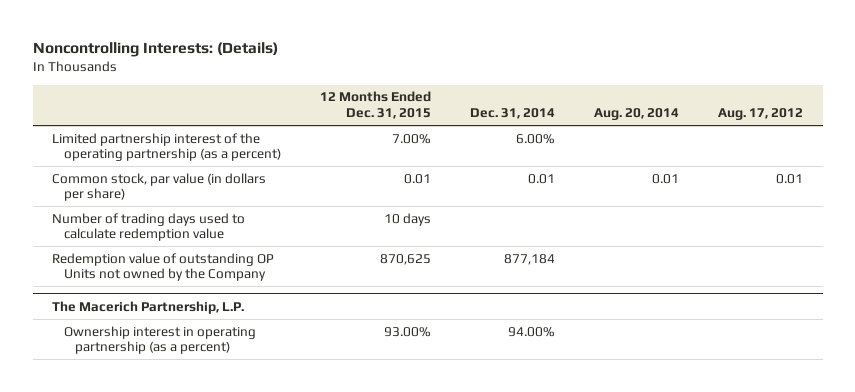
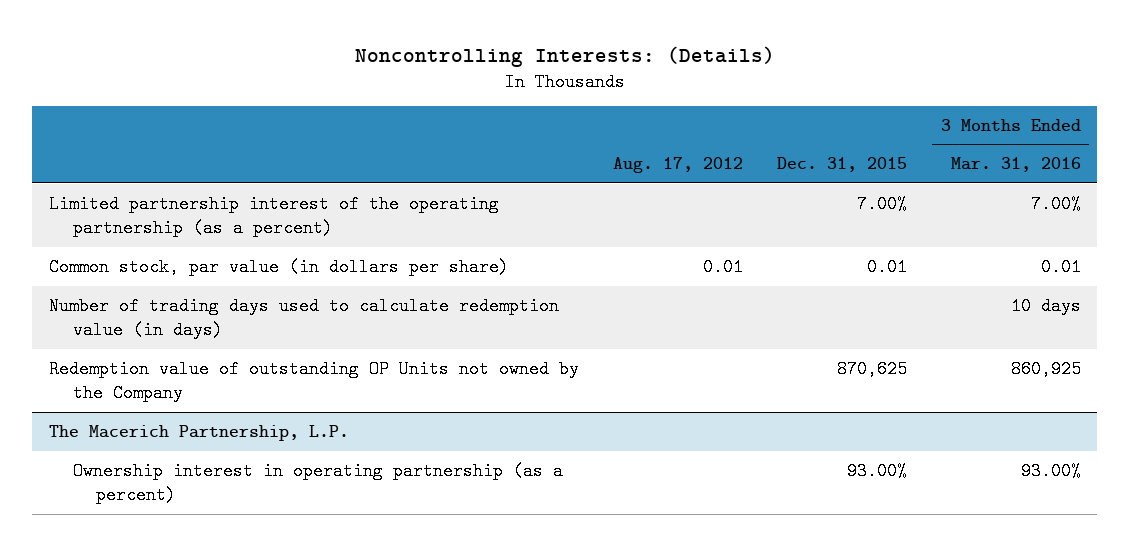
- | 12 Months Ended Dec. 31, 2015 | Dec. 31, 2014 | Aug. 20, 2014 | Aug. 17, 2012
+ | Aug. 17, 2012 | Dec. 31, 2015 | 3 Months Ended Mar. 31, 2016
- Number of trading days used to calculate redemption value | 10 days | | |
+ Number of trading days used to calculate redemption value (in days) | | | 10 days

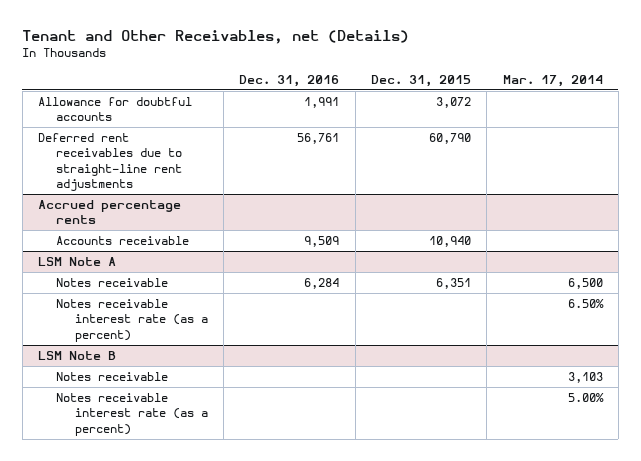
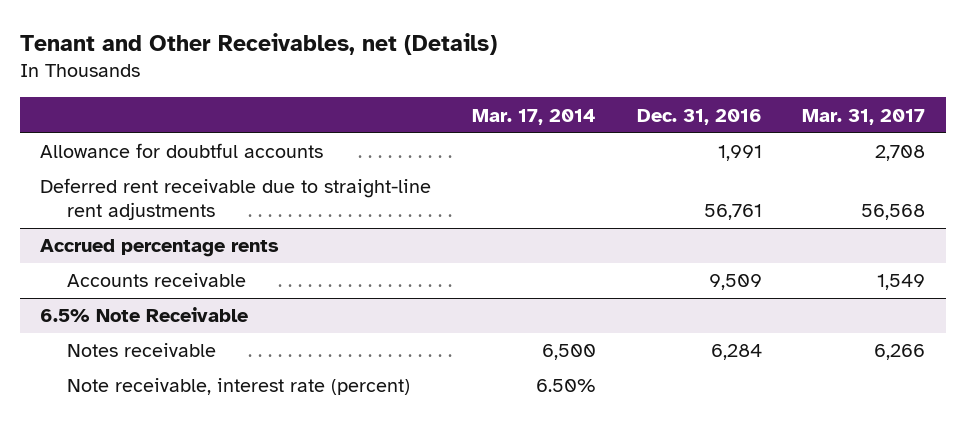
- | Dec. 31, 2016 | Dec. 31, 2015 | Mar. 17, 2014
+ | Mar. 17, 2014 | Dec. 31, 2016 | Mar. 31, 2017
- Deferred rent receivables due to straight-line rent adjustments | 56,761 | 60,790 |
+ Deferred rent receivable due to straight-line rent adjustments | | 56,761 | 56,568
- LSM Note A
+ 6.5% Note Receivable
- Notes receivable interest rate (as a percent) | | | 6.50%
- LSM Note B
- Notes receivable | | | 3,103
- Notes receivable interest rate (as a percent) | | | 5.00%
+ Note receivable, interest rate (percent) | 6.50% | |

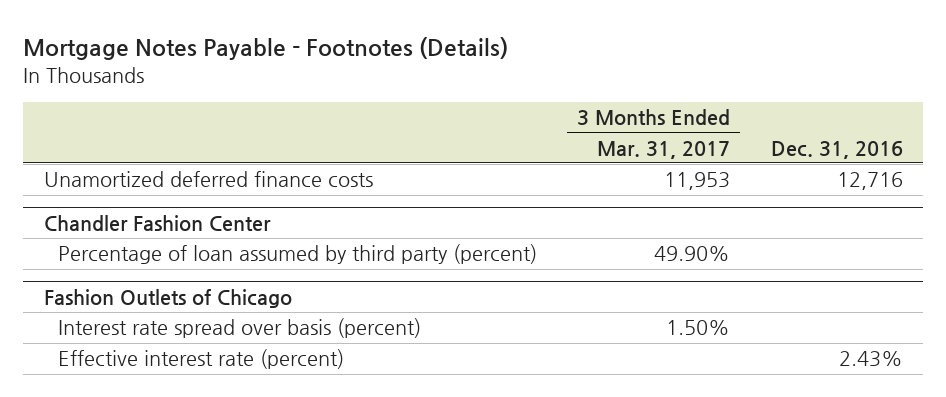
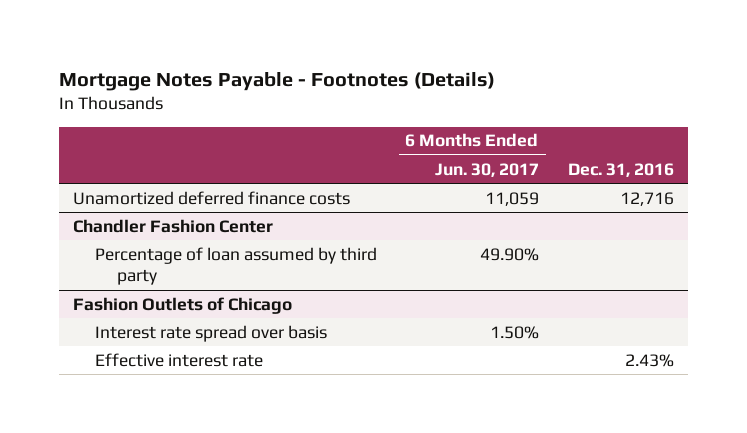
- | 3 Months Ended Mar. 31, 2017 | Dec. 31, 2016
+ | 6 Months Ended Jun. 30, 2017 | Dec. 31, 2016
@ Chandler Fashion Center
- Percentage of loan assumed by third party (percent) | 49.90% |
+ Percentage of loan assumed by third party | 49.90% |
@ Fashion Outlets of Chicago
- Interest rate spread over basis (percent) | 1.50% |
- Effective interest rate (percent) | | 2.43%
+ Interest rate spread over basis | 1.50% |
+ Effective interest rate | | 2.43%

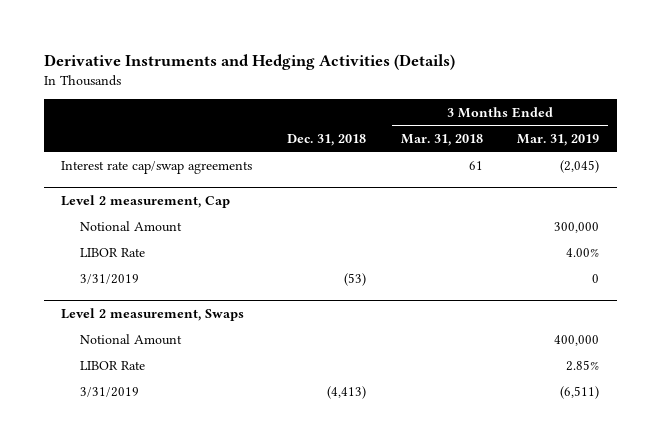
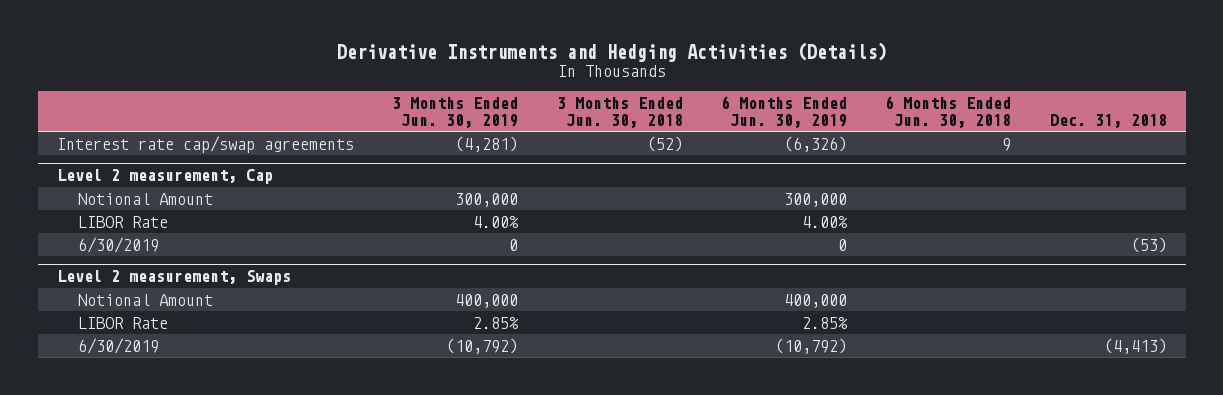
- | Dec. 31, 2018 | 3 Months Ended Mar. 31, 2018 | 3 Months Ended Mar. 31, 2019
+ | 3 Months Ended Jun. 30, 2019 | 3 Months Ended Jun. 30, 2018 | 6 Months Ended Jun. 30, 2019 | 6 Months Ended Jun. 30, 2018 | Dec. 31, 2018
@ Level 2 measurement, Cap
- 3/31/2019 | (53) | | 0
+ 6/30/2019 | 0 | | 0 | | (53)
@ Level 2 measurement, Swaps
- 3/31/2019 | (4,413) | | (6,511)
+ 6/30/2019 | (10,792) | | (10,792) | | (4,413)

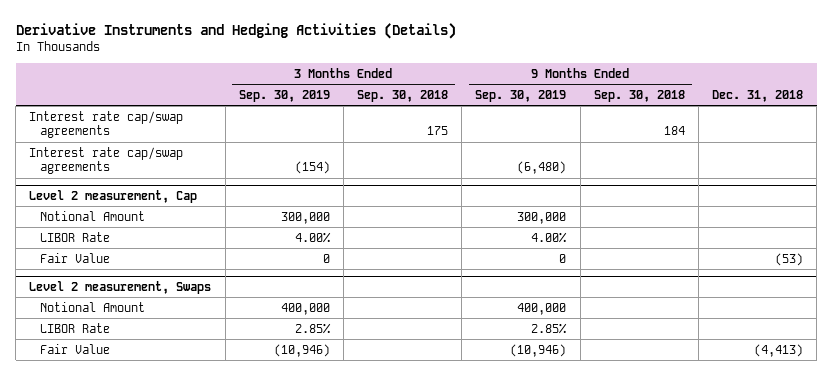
- | 3 Months Ended Jun. 30, 2019 | 3 Months Ended Jun. 30, 2018 | 6 Months Ended Jun. 30, 2019 | 6 Months Ended Jun. 30, 2018 | Dec. 31, 2018
+ | 3 Months Ended Sep. 30, 2019 | 3 Months Ended Sep. 30, 2018 | 9 Months Ended Sep. 30, 2019 | 9 Months Ended Sep. 30, 2018 | Dec. 31, 2018
+ Interest rate cap/swap agreements | (154) | | (6,480) | |
@ Level 2 measurement, Cap
- 6/30/2019 | 0 | | 0 | | (53)
+ Fair Value | 0 | | 0 | | (53)
@ Level 2 measurement, Swaps
- 6/30/2019 | (10,792) | | (10,792) | | (4,413)
+ Fair Value | (10,946) | | (10,946) | | (4,413)

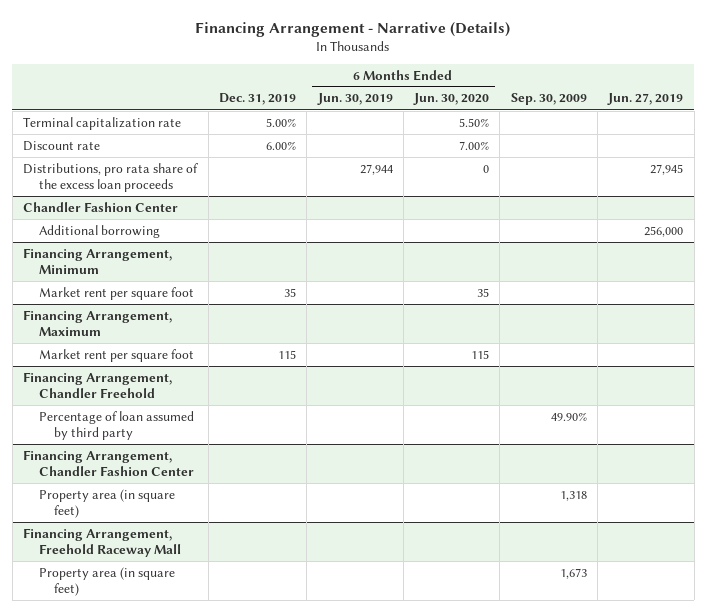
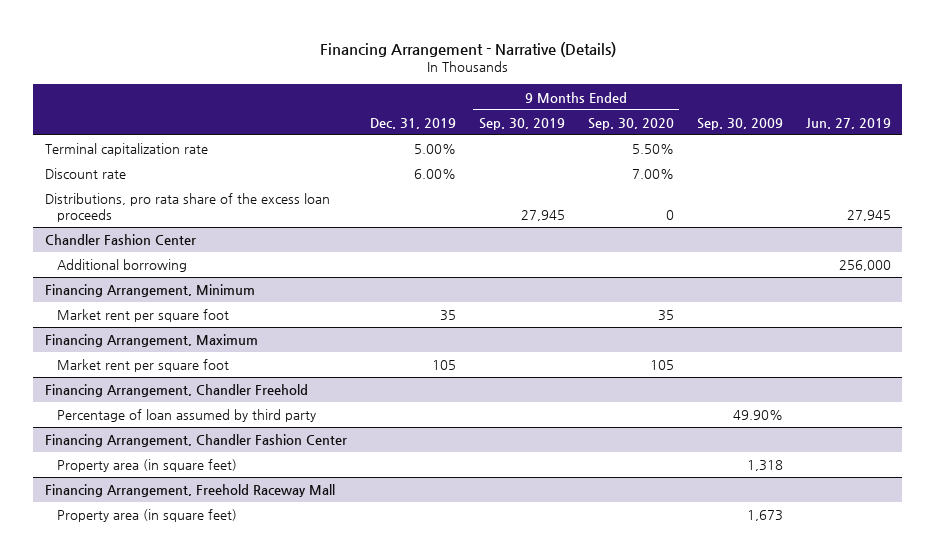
- | Dec. 31, 2019 | 6 Months Ended Jun. 30, 2019 | 6 Months Ended Jun. 30, 2020 | Sep. 30, 2009 | Jun. 27, 2019
+ | Dec. 31, 2019 | 9 Months Ended Sep. 30, 2019 | 9 Months Ended Sep. 30, 2020 | Sep. 30, 2009 | Jun. 27, 2019
@ Financing Arrangement, Maximum
- Market rent per square foot | 115 | | 115 | |
+ Market rent per square foot | 105 | | 105 | |

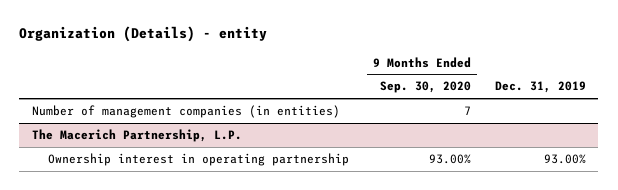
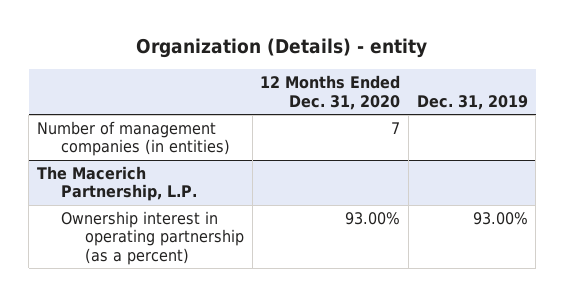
- | 9 Months Ended Sep. 30, 2020 | Dec. 31, 2019
+ | 12 Months Ended Dec. 31, 2020 | Dec. 31, 2019
@ The Macerich Partnership, L.P.
- Ownership interest in operating partnership | 93.00% | 93.00%
+ Ownership interest in operating partnership (as a percent) | 93.00% | 93.00%

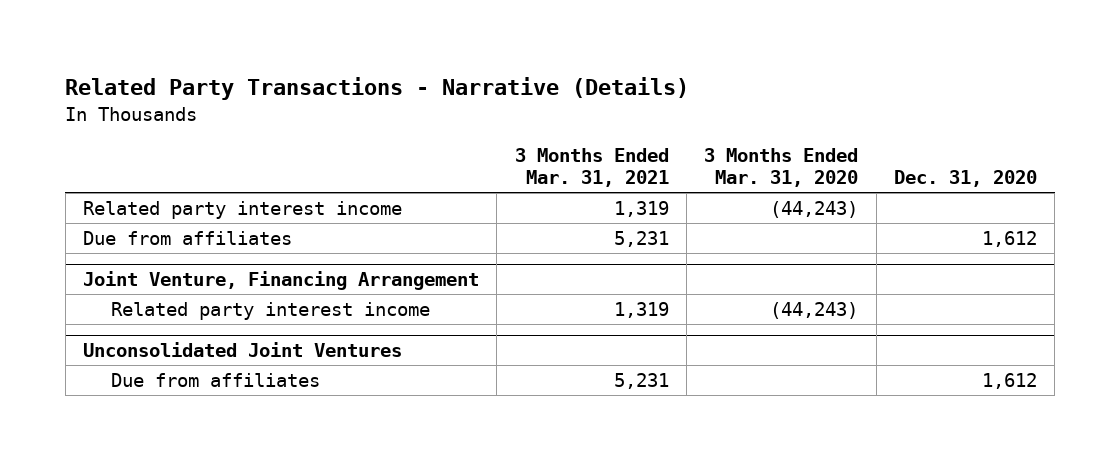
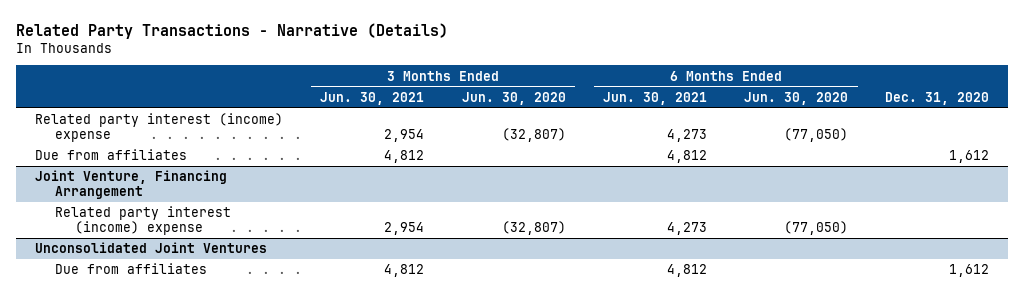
- | 3 Months Ended Mar. 31, 2021 | 3 Months Ended Mar. 31, 2020 | Dec. 31, 2020
+ | 3 Months Ended Jun. 30, 2021 | 3 Months Ended Jun. 30, 2020 | 6 Months Ended Jun. 30, 2021 | 6 Months Ended Jun. 30, 2020 | Dec. 31, 2020
- Related party interest income | 1,319 | (44,243) |
+ Related party interest (income) expense | 2,954 | (32,807) | 4,273 | (77,050) |
@ Joint Venture, Financing Arrangement
- Related party interest income | 1,319 | (44,243) |
+ Related party interest (income) expense | 2,954 | (32,807) | 4,273 | (77,050) |

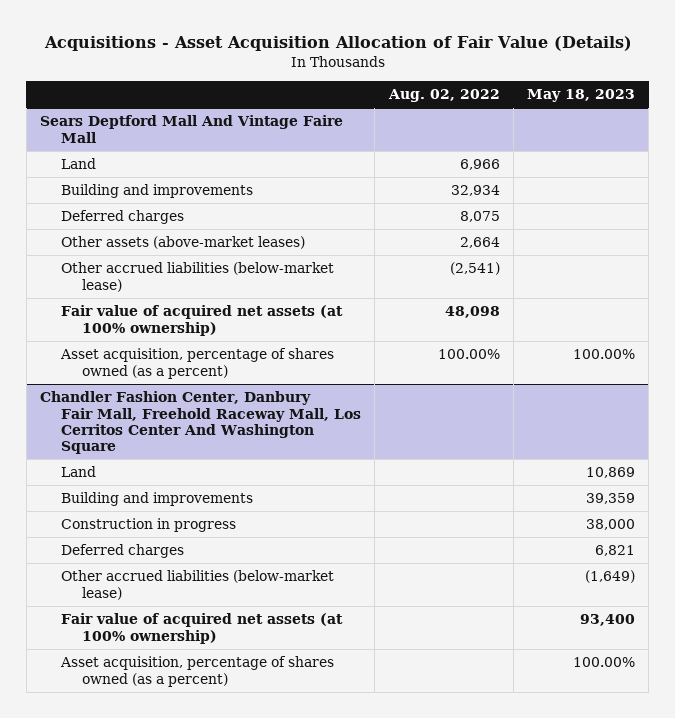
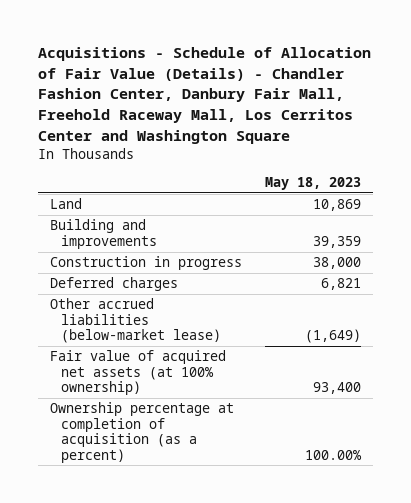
- Acquisitions - Asset Acquisition Allocation of Fair Value (Details)
+ Acquisitions - Schedule of Allocation of Fair Value (Details) - Chandler Fashion Center, Danbury Fair Mall, Freehold Raceway Mall, Los Cerritos Center and Washington Square
- | Aug. 02, 2022 | May 18, 2023
+ | May 18, 2023
- Sears Deptford Mall And Vintage Faire Mall
- Land | 6,966 |
- Building and improvements | 32,934 |
- Deferred charges | 8,075 |
- Other assets (above-market leases) | 2,664 |
- Other accrued liabilities (below-market lease) | (2,541) |
- Fair value of acquired net assets (at 100% ownership) | 48,098 |
- Asset acquisition, percentage of shares owned (as a percent) | 100.00% | 100.00%
- Chandler Fashion Center, Danbury Fair Mall, Freehold Raceway Mall, Los Cerritos Center And Washington Square
- Asset acquisition, percentage of shares owned (as a percent) | | 100.00%
+ Ownership percentage at completion of acquisition (as a percent) | 100.00%

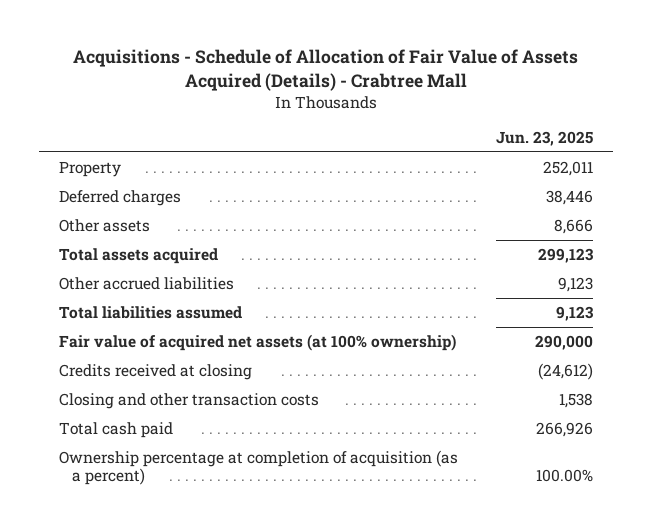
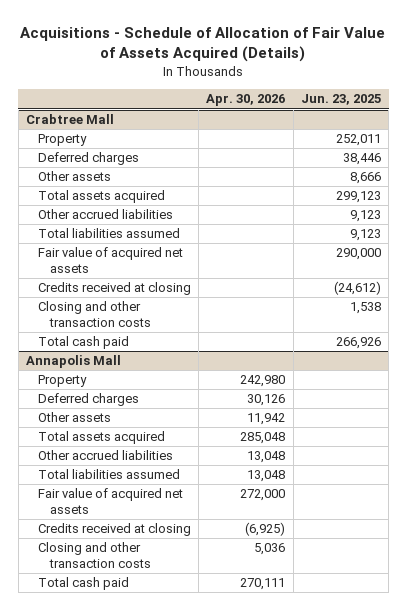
- Acquisitions - Schedule of Allocation of Fair Value of Assets Acquired (Details) - Crabtree Mall
+ Acquisitions - Schedule of Allocation of Fair Value of Assets Acquired (Details)
- | Jun. 23, 2025
+ | Apr. 30, 2026 | Jun. 23, 2025
+ Crabtree Mall
- Fair value of acquired net assets (at 100% ownership) | 290,000
+ Fair value of acquired net assets | | 290,000
- Ownership percentage at completion of acquisition (as a percent) | 100.00%
+ Annapolis Mall
+ Property | 242,980 |
+ Deferred charges | 30,126 |
+ Other assets | 11,942 |
+ Total assets acquired | 285,048 |
+ Other accrued liabilities | 13,048 |
+ Total liabilities assumed | 13,048 |
+ Fair value of acquired net assets | 272,000 |
+ Credits received at closing | (6,925) |
+ Closing and other transaction costs | 5,036 |
+ Total cash paid | 270,111 |

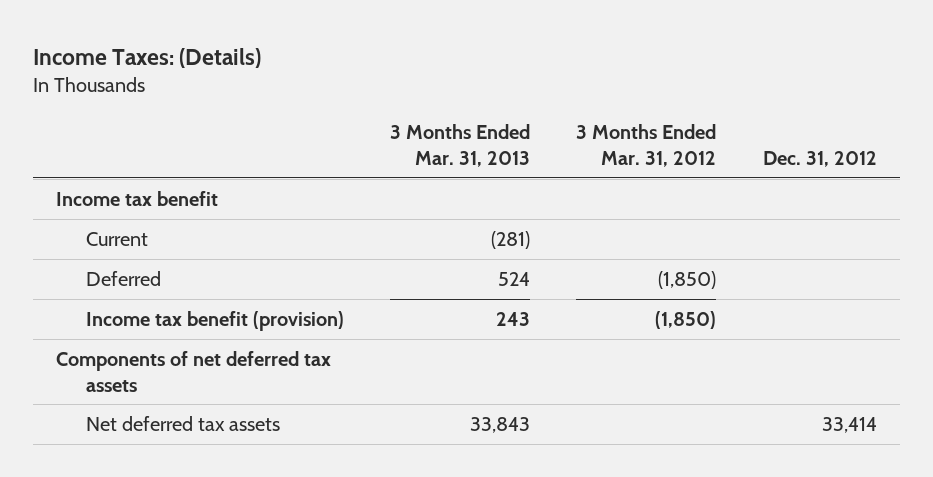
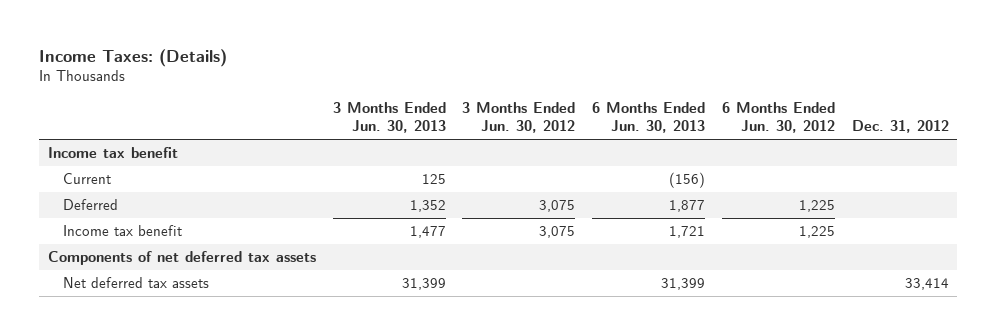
- | 3 Months Ended Mar. 31, 2013 | 3 Months Ended Mar. 31, 2012 | Dec. 31, 2012
+ | 3 Months Ended Jun. 30, 2013 | 3 Months Ended Jun. 30, 2012 | 6 Months Ended Jun. 30, 2013 | 6 Months Ended Jun. 30, 2012 | Dec. 31, 2012
- Income tax benefit (provision) | 243 | (1,850) |
+ Income tax benefit | 1,477 | 3,075 | 1,721 | 1,225 |

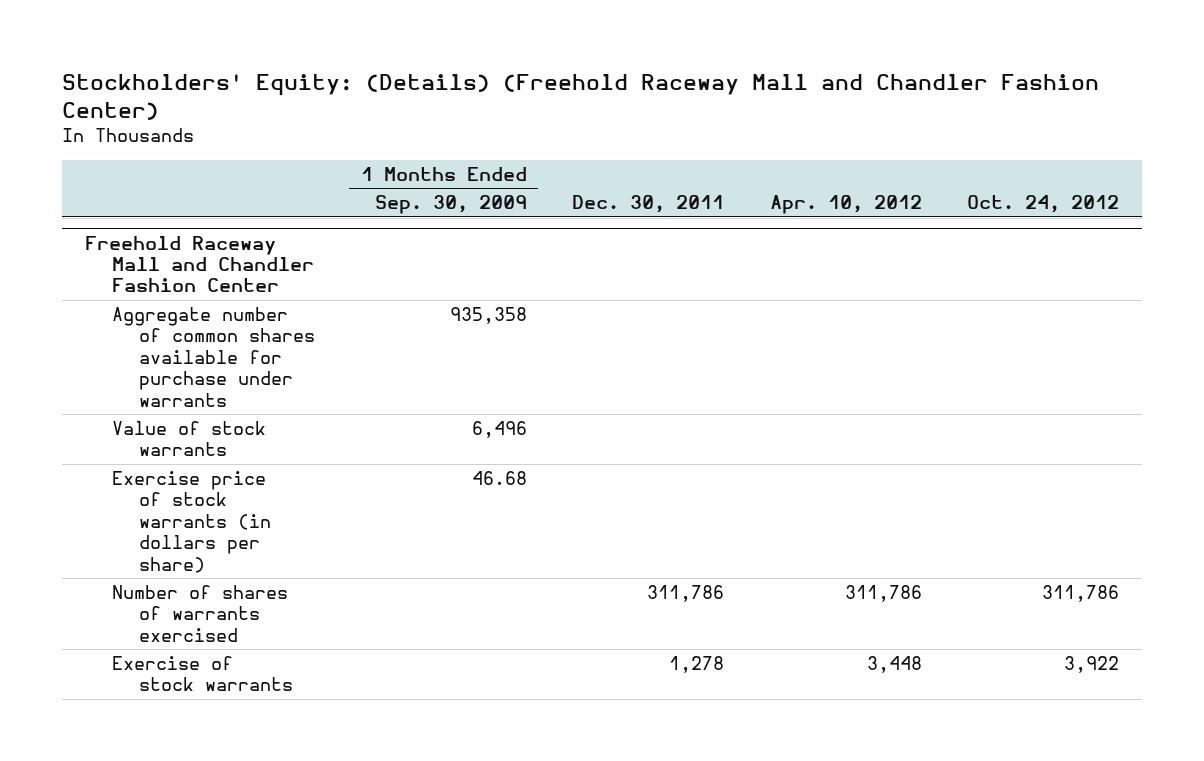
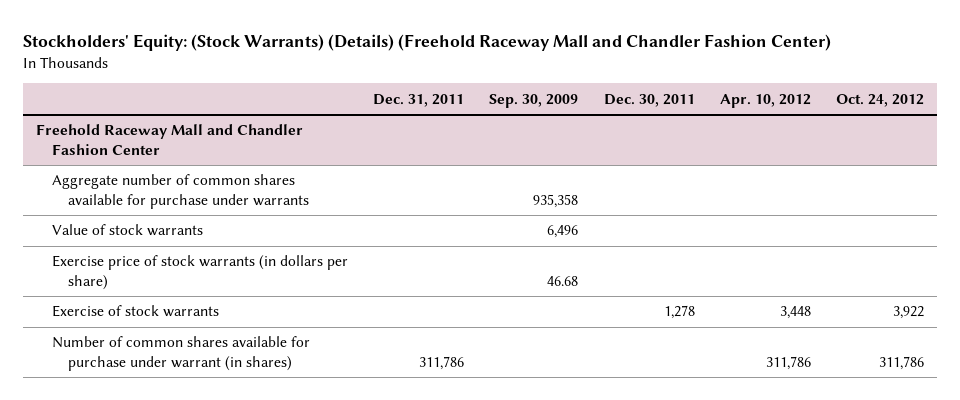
- Stockholders' Equity: (Details) (Freehold Raceway Mall and Chandler Fashion Center)
+ Stockholders' Equity: (Stock Warrants) (Details) (Freehold Raceway Mall and Chandler Fashion Center)
- | 1 Months Ended Sep. 30, 2009 | Dec. 30, 2011 | Apr. 10, 2012 | Oct. 24, 2012
+ | Dec. 31, 2011 | Sep. 30, 2009 | Dec. 30, 2011 | Apr. 10, 2012 | Oct. 24, 2012
@ Freehold Raceway Mall and Chandler Fashion Center
- Number of shares of warrants exercised | | 311,786 | 311,786 | 311,786
+ Number of common shares available for purchase under warrant (in shares) | 311,786 | | | 311,786 | 311,786

